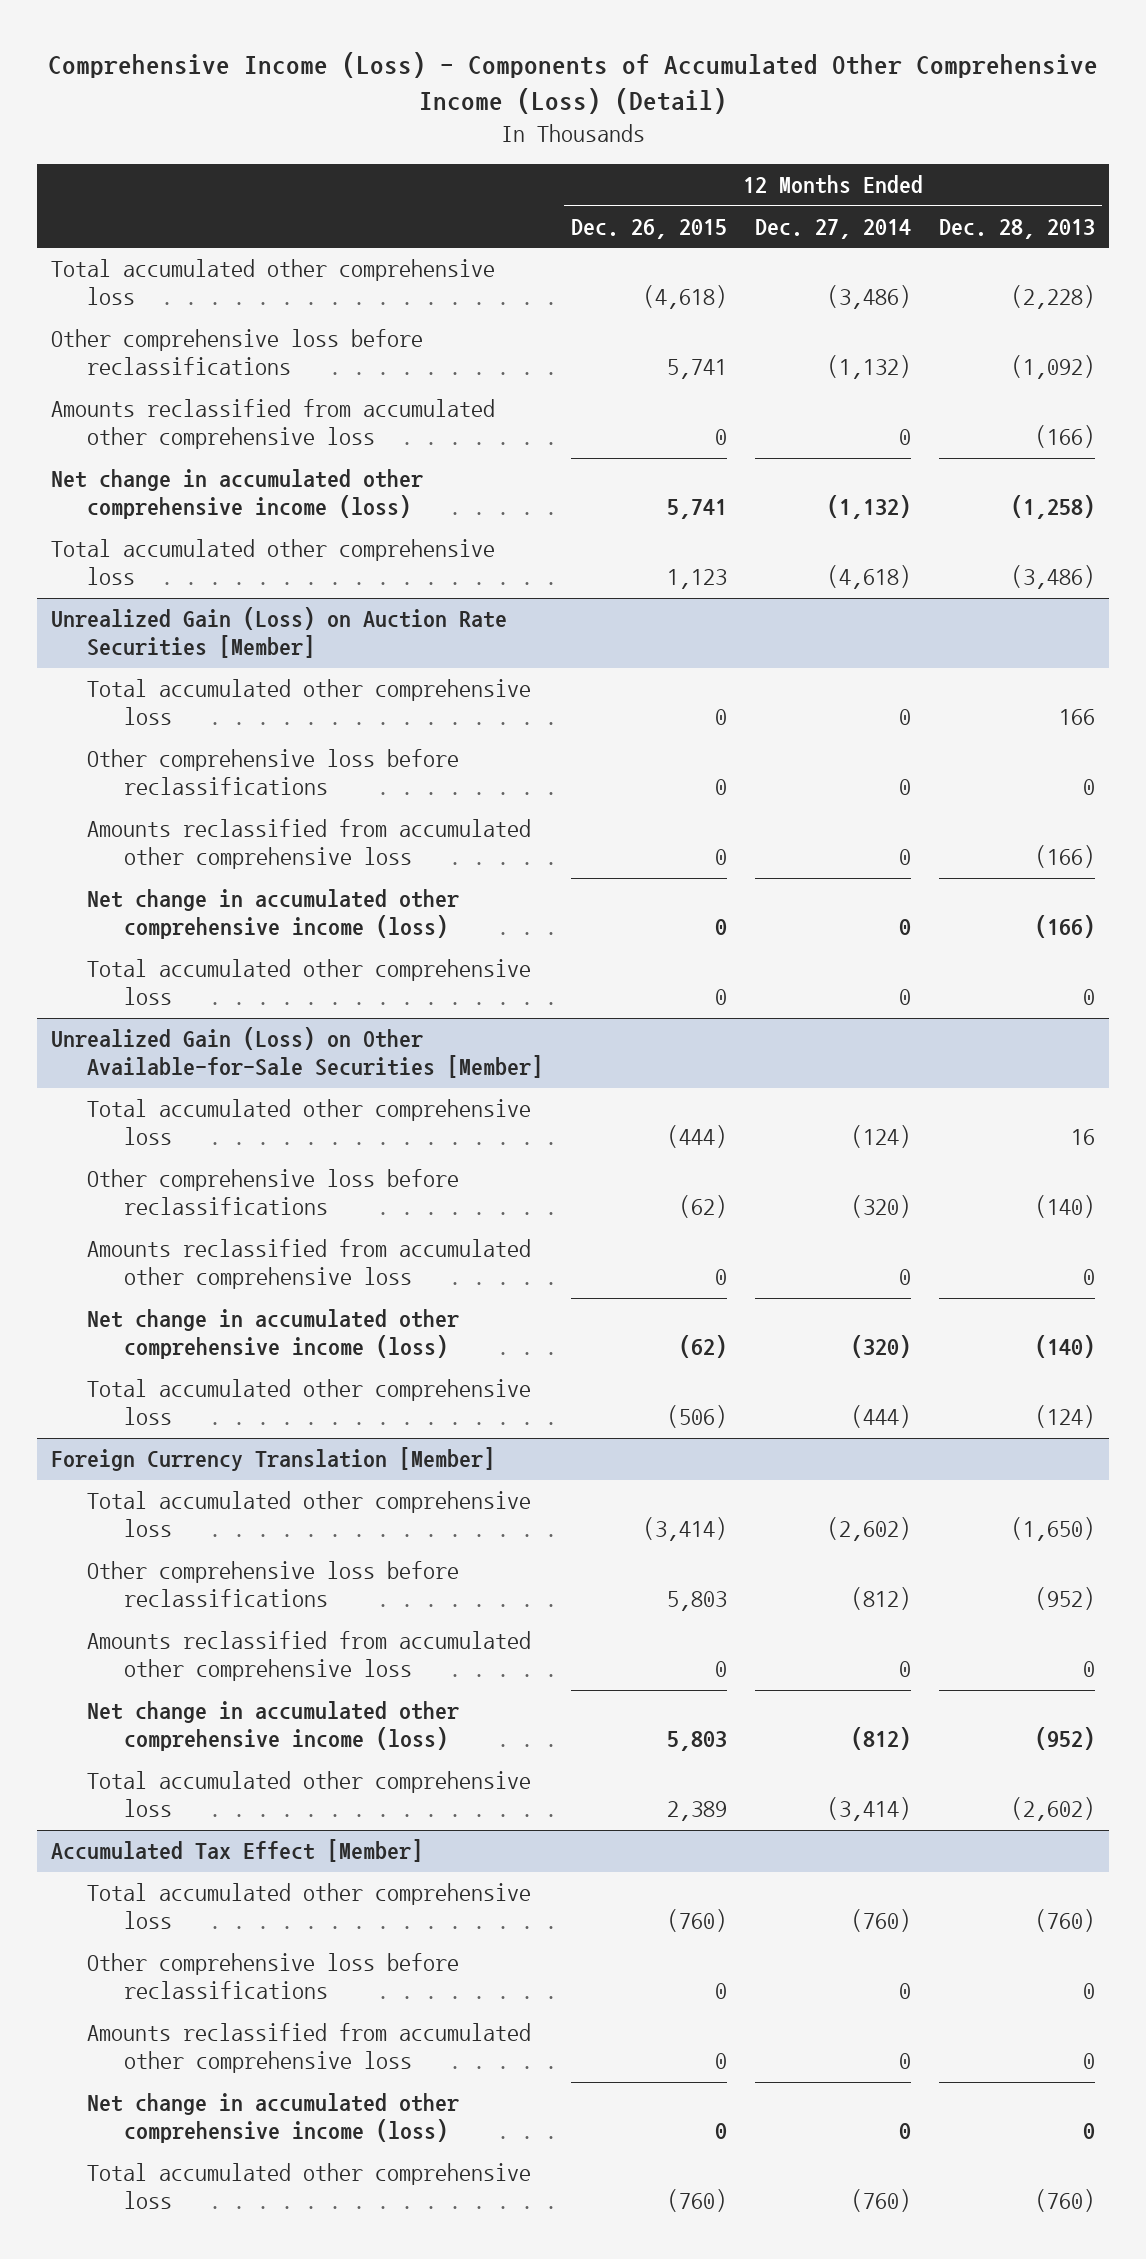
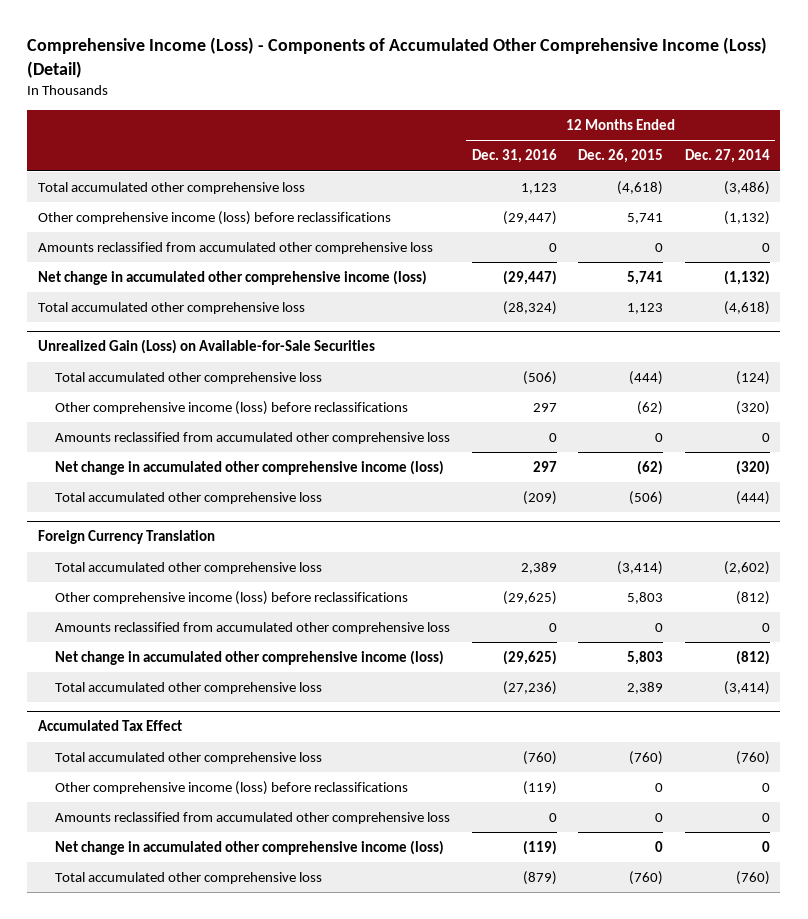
- | 12 Months Ended Dec. 26, 2015 | 12 Months Ended Dec. 27, 2014 | 12 Months Ended Dec. 28, 2013
+ | 12 Months Ended Dec. 31, 2016 | 12 Months Ended Dec. 26, 2015 | 12 Months Ended Dec. 27, 2014
- Other comprehensive loss before reclassifications | 5,741 | (1,132) | (1,092)
+ Other comprehensive income (loss) before reclassifications | (29,447) | 5,741 | (1,132)
- Unrealized Gain (Loss) on Auction Rate Securities [Member]
- Total accumulated other comprehensive loss | 0 | 0 | 166
- Other comprehensive loss before reclassifications | 0 | 0 | 0
- Amounts reclassified from accumulated other comprehensive loss | 0 | 0 | (166)
- Net change in accumulated other comprehensive income (loss) | 0 | 0 | (166)
- Total accumulated other comprehensive loss | 0 | 0 | 0
- Unrealized Gain (Loss) on Other Available-for-Sale Securities [Member]
+ Unrealized Gain (Loss) on Available-for-Sale Securities
- Other comprehensive loss before reclassifications | (62) | (320) | (140)
+ Other comprehensive income (loss) before reclassifications | 297 | (62) | (320)
- Foreign Currency Translation [Member]
+ Foreign Currency Translation
- Other comprehensive loss before reclassifications | 5,803 | (812) | (952)
+ Other comprehensive income (loss) before reclassifications | (29,625) | 5,803 | (812)
- Accumulated Tax Effect [Member]
+ Accumulated Tax Effect
- Other comprehensive loss before reclassifications | 0 | 0 | 0
+ Other comprehensive income (loss) before reclassifications | (119) | 0 | 0

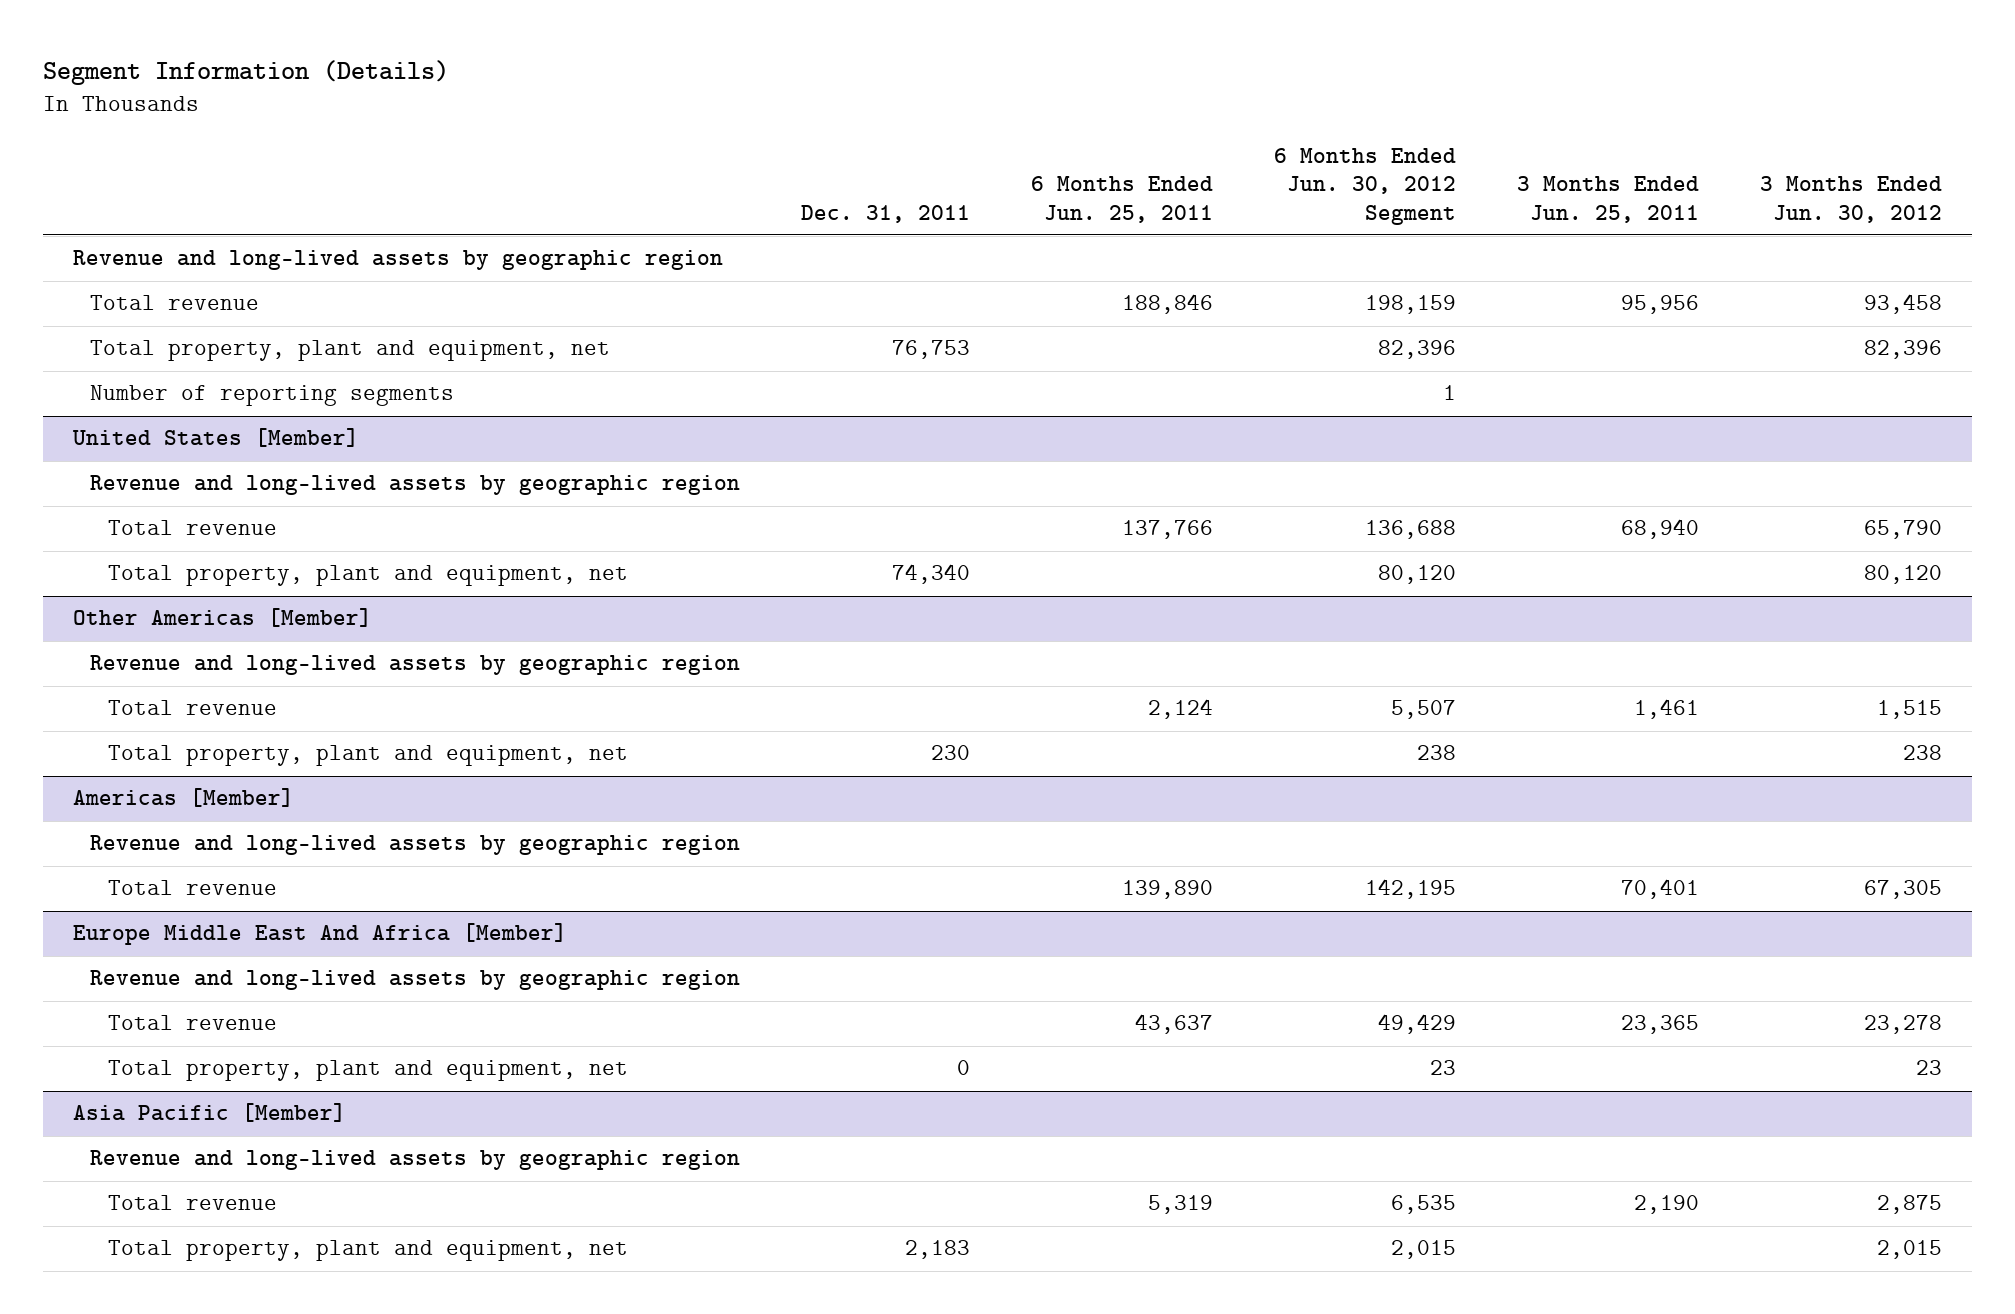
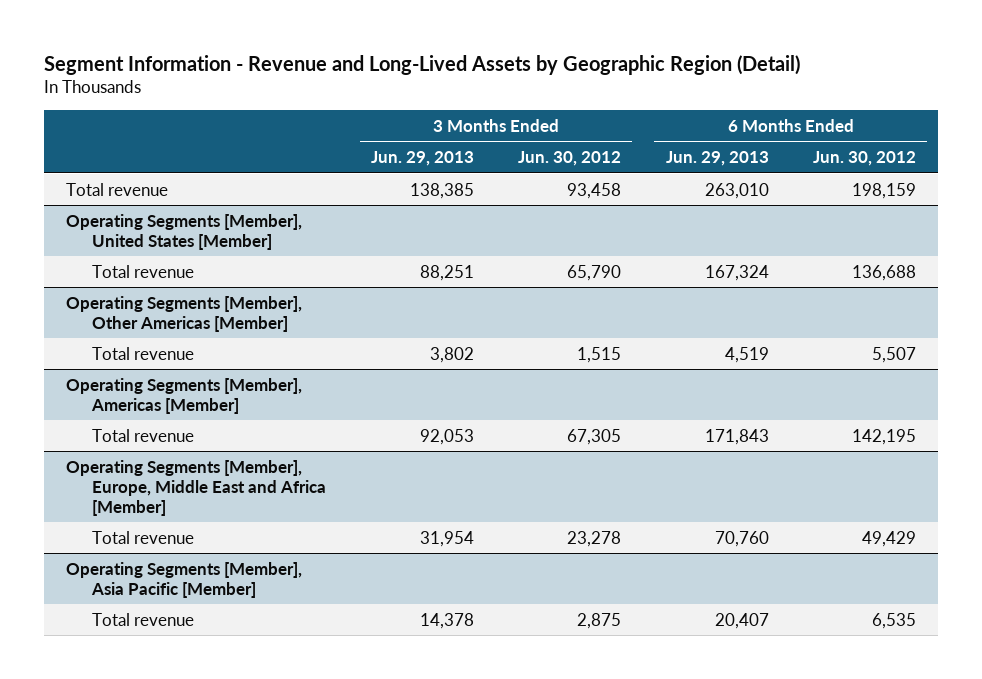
- Segment Information (Details)
+ Segment Information - Revenue and Long-Lived Assets by Geographic Region (Detail)
- | Dec. 31, 2011 | 6 Months Ended Jun. 25, 2011 | 6 Months Ended Jun. 30, 2012 Segment | 3 Months Ended Jun. 25, 2011 | 3 Months Ended Jun. 30, 2012
+ | 3 Months Ended Jun. 29, 2013 | 3 Months Ended Jun. 30, 2012 | 6 Months Ended Jun. 29, 2013 | 6 Months Ended Jun. 30, 2012
- Revenue and long-lived assets by geographic region
- Total property, plant and equipment, net | 76,753 | | 82,396 | | 82,396
- Number of reporting segments | | | 1 | |
- United States [Member]
- Revenue and long-lived assets by geographic region
+ Operating Segments [Member], United States [Member]
- Total property, plant and equipment, net | 74,340 | | 80,120 | | 80,120
- Other Americas [Member]
- Revenue and long-lived assets by geographic region
+ Operating Segments [Member], Other Americas [Member]
- Total property, plant and equipment, net | 230 | | 238 | | 238
- Americas [Member]
- Revenue and long-lived assets by geographic region
+ Operating Segments [Member], Americas [Member]
- Europe Middle East And Africa [Member]
- Revenue and long-lived assets by geographic region
+ Operating Segments [Member], Europe, Middle East and Africa [Member]
- Total property, plant and equipment, net | 0 | | 23 | | 23
- Asia Pacific [Member]
- Revenue and long-lived assets by geographic region
+ Operating Segments [Member], Asia Pacific [Member]
- Total property, plant and equipment, net | 2,183 | | 2,015 | | 2,015

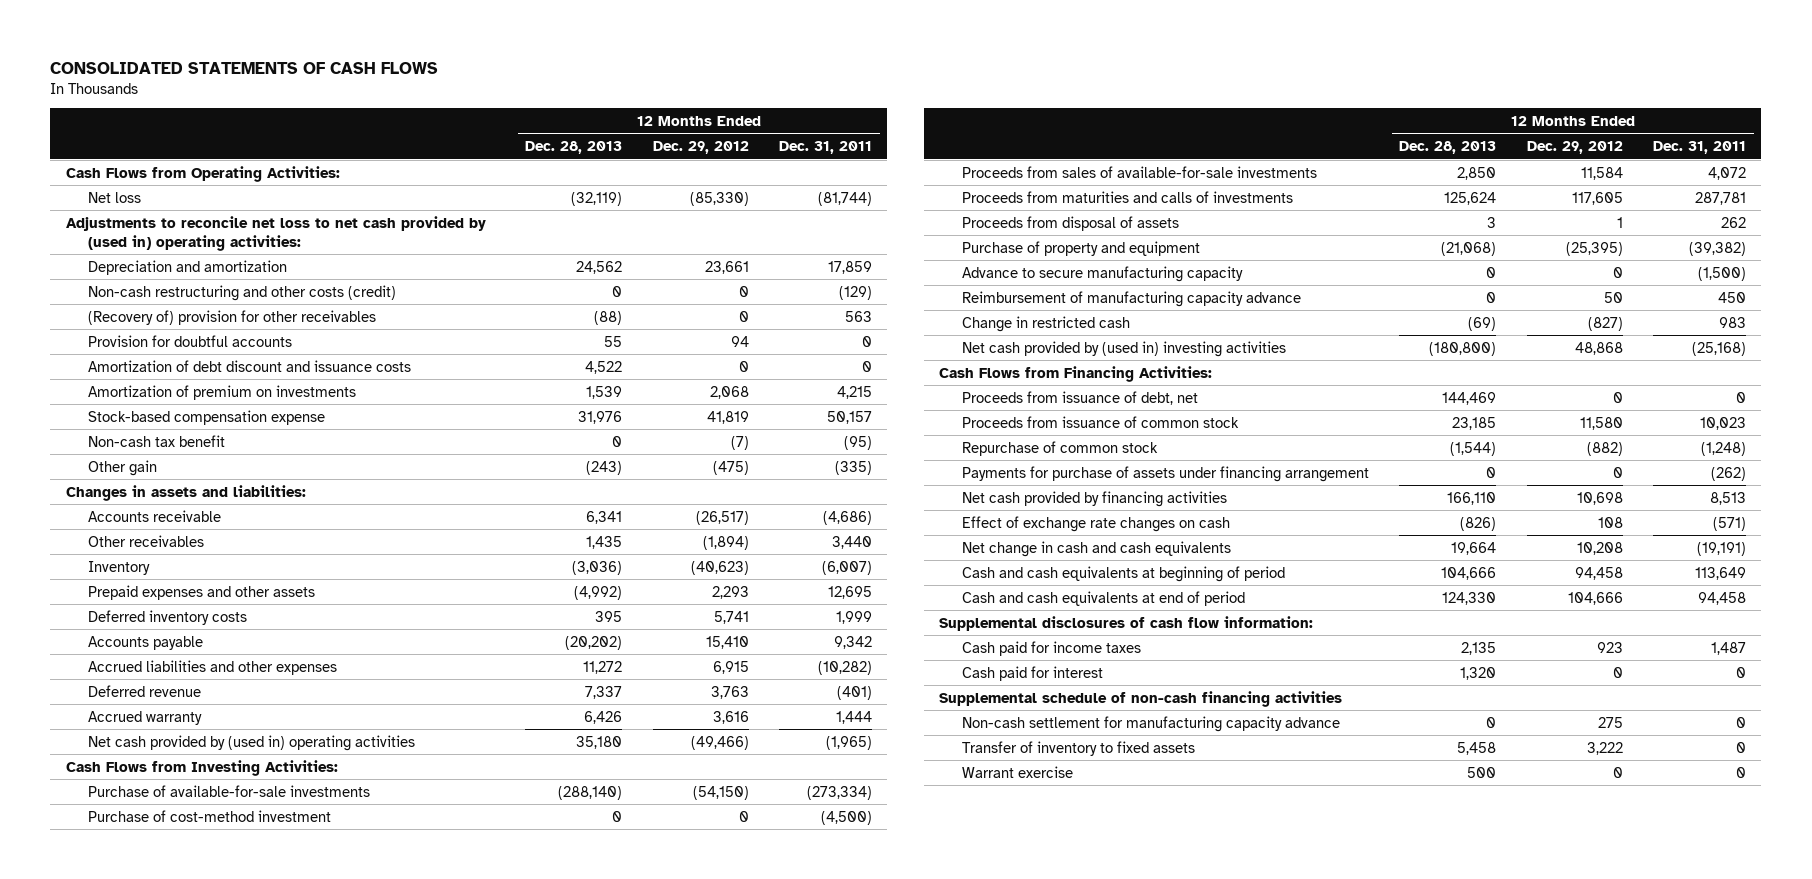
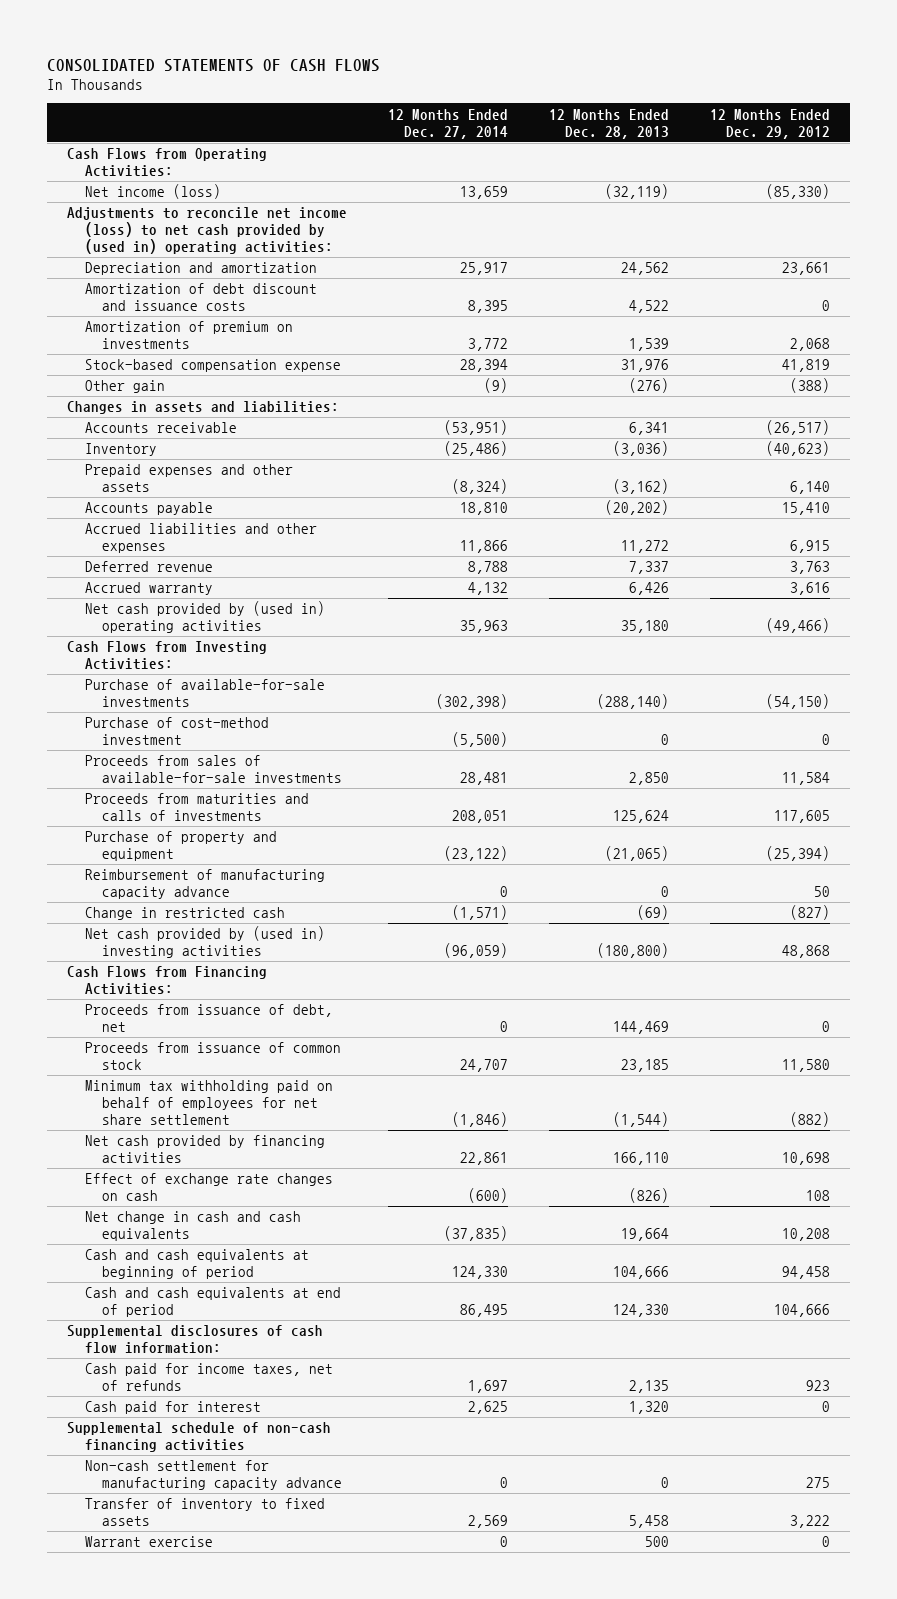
- | 12 Months Ended Dec. 28, 2013 | 12 Months Ended Dec. 29, 2012 | 12 Months Ended Dec. 31, 2011
+ | 12 Months Ended Dec. 27, 2014 | 12 Months Ended Dec. 28, 2013 | 12 Months Ended Dec. 29, 2012
- Net loss | (32,119) | (85,330) | (81,744)
- Adjustments to reconcile net loss to net cash provided by (used in) operating activities:
+ Net income (loss) | 13,659 | (32,119) | (85,330)
+ Adjustments to reconcile net income (loss) to net cash provided by (used in) operating activities:
- Non-cash restructuring and other costs (credit) | 0 | 0 | (129)
- (Recovery of) provision for other receivables | (88) | 0 | 563
- Provision for doubtful accounts | 55 | 94 | 0
- Non-cash tax benefit | 0 | (7) | (95)
- Other gain | (243) | (475) | (335)
+ Other gain | (9) | (276) | (388)
- Other receivables | 1,435 | (1,894) | 3,440
- Prepaid expenses and other assets | (4,992) | 2,293 | 12,695
- Deferred inventory costs | 395 | 5,741 | 1,999
+ Prepaid expenses and other assets | (8,324) | (3,162) | 6,140
- Proceeds from disposal of assets | 3 | 1 | 262
- Purchase of property and equipment | (21,068) | (25,395) | (39,382)
- Advance to secure manufacturing capacity | 0 | 0 | (1,500)
+ Purchase of property and equipment | (23,122) | (21,065) | (25,394)
- Repurchase of common stock | (1,544) | (882) | (1,248)
- Payments for purchase of assets under financing arrangement | 0 | 0 | (262)
+ Minimum tax withholding paid on behalf of employees for net share settlement | (1,846) | (1,544) | (882)
- Cash paid for income taxes | 2,135 | 923 | 1,487
+ Cash paid for income taxes, net of refunds | 1,697 | 2,135 | 923

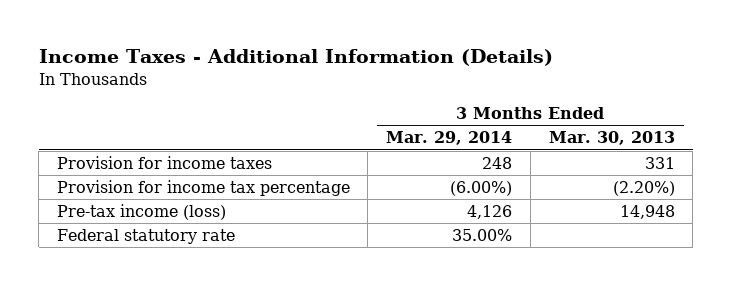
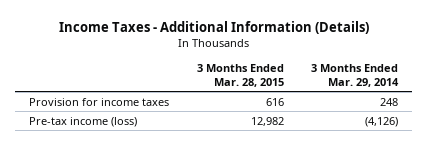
- | 3 Months Ended Mar. 29, 2014 | 3 Months Ended Mar. 30, 2013
+ | 3 Months Ended Mar. 28, 2015 | 3 Months Ended Mar. 29, 2014
- Provision for income tax percentage | (6.00%) | (2.20%)
- Pre-tax income (loss) | 4,126 | 14,948
- Federal statutory rate | 35.00% |
+ Pre-tax income (loss) | 12,982 | (4,126)

